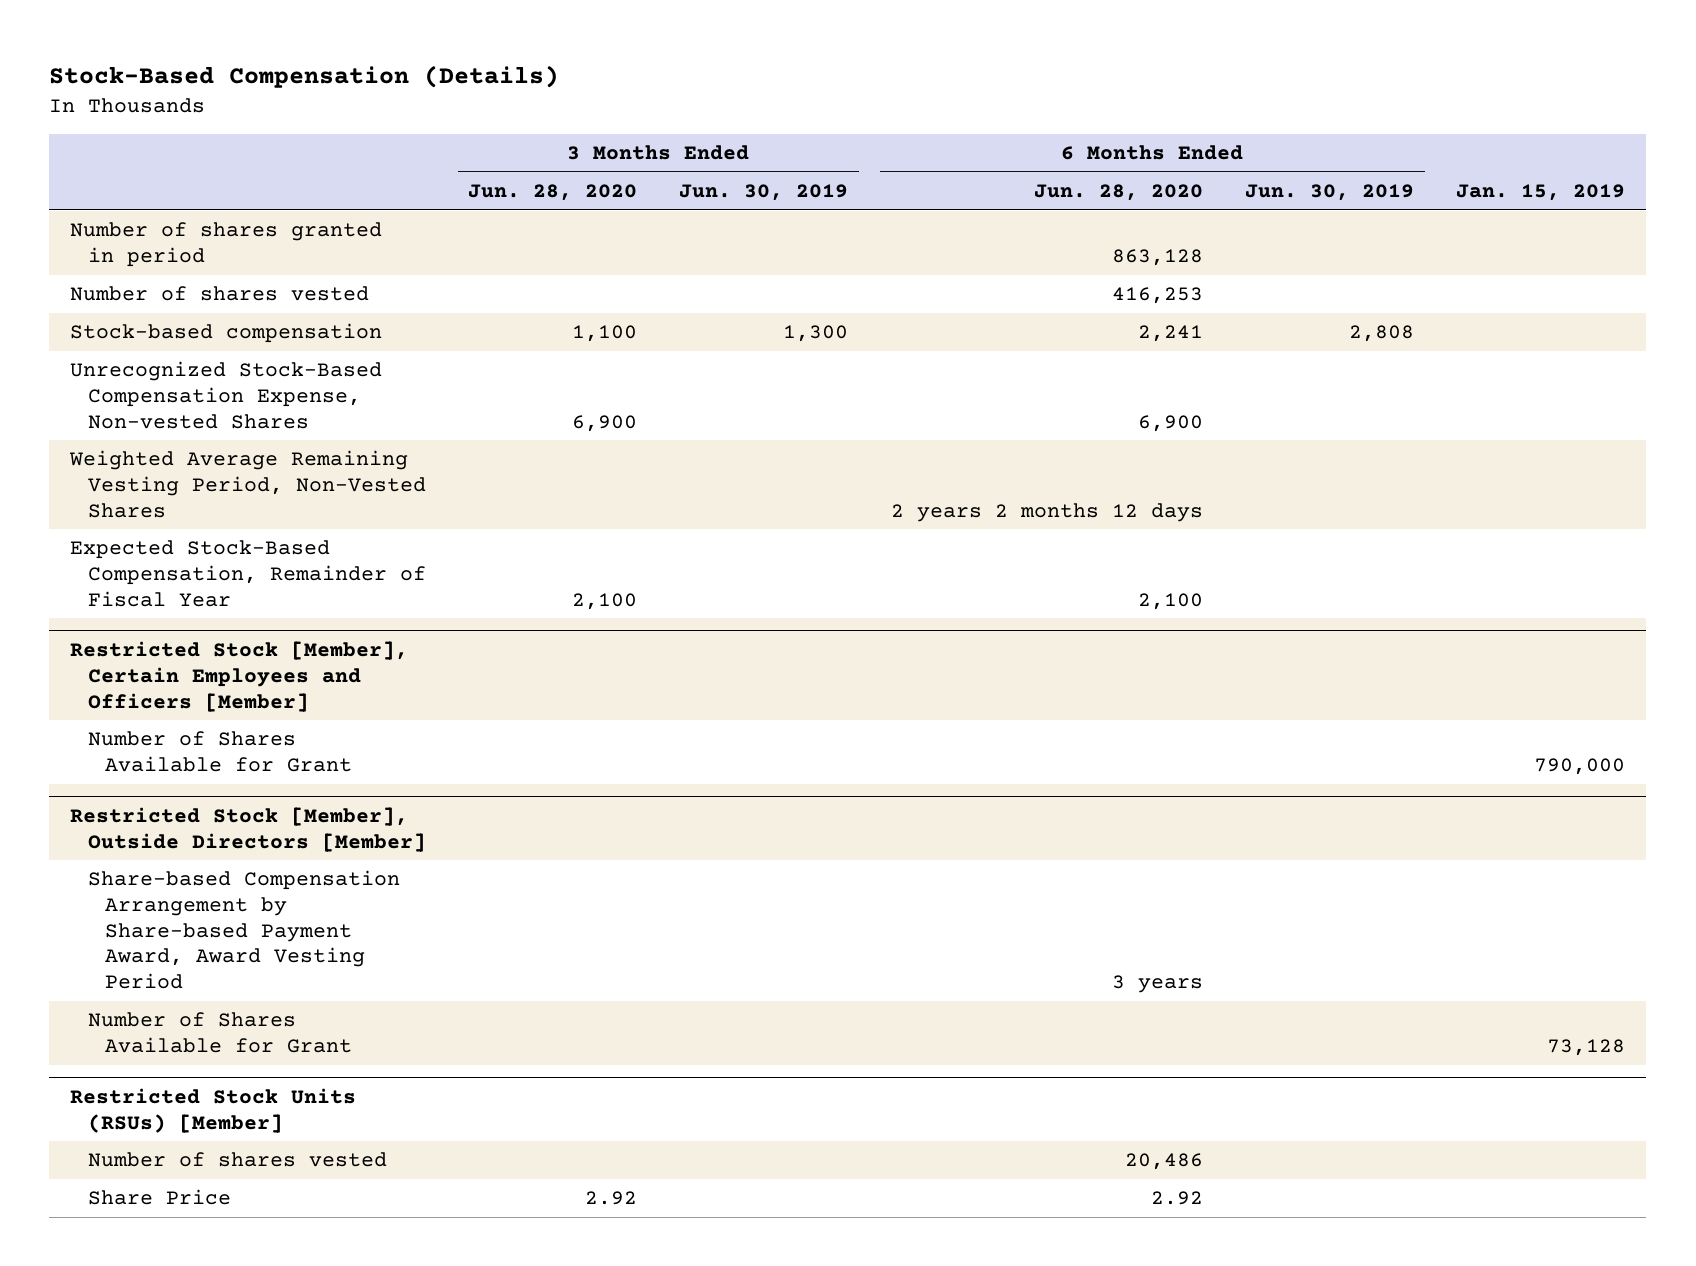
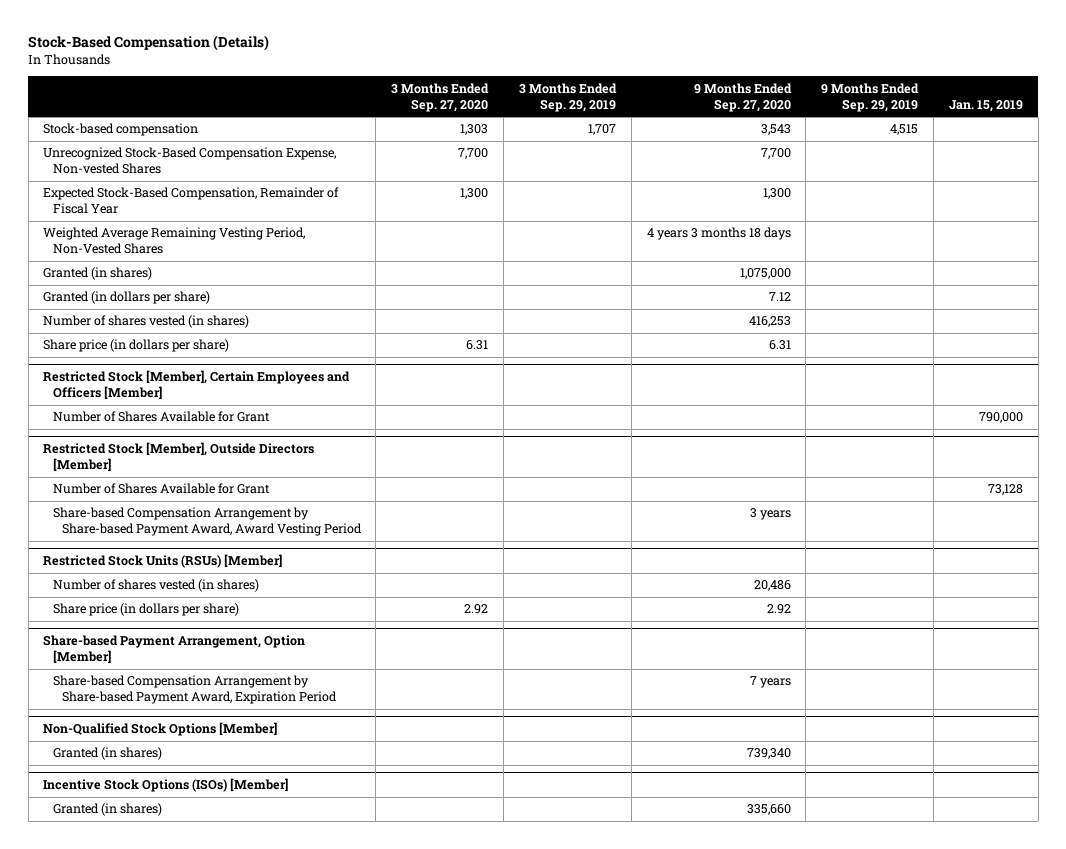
- | 3 Months Ended Jun. 28, 2020 | 3 Months Ended Jun. 30, 2019 | 6 Months Ended Jun. 28, 2020 | 6 Months Ended Jun. 30, 2019 | Jan. 15, 2019
+ | 3 Months Ended Sep. 27, 2020 | 3 Months Ended Sep. 29, 2019 | 9 Months Ended Sep. 27, 2020 | 9 Months Ended Sep. 29, 2019 | Jan. 15, 2019
- Number of shares granted in period | | | 863,128 | |
- Number of shares vested | | | 416,253 | |
moved down: Weighted Average Remaining Vesting Period, Non-Vested Shares | | | 4 years 3 months 18 days | |
+ Granted (in shares) | | | 1,075,000 | |
+ Granted (in dollars per share) | | | 7.12 | |
+ Number of shares vested (in shares) | | | 416,253 | |
+ Share price (in dollars per share) | 6.31 | | 6.31 | |
@ Restricted Stock [Member], Outside Directors [Member]
moved down: Share-based Compensation Arrangement by Share-based Payment Award, Award Vesting Period | | | 3 years | |
@ Restricted Stock Units (RSUs) [Member]
- Number of shares vested | | | 20,486 | |
- Share Price | 2.92 | | 2.92 | |
+ Number of shares vested (in shares) | | | 20,486 | |
+ Share price (in dollars per share) | 2.92 | | 2.92 | |
+ Share-based Payment Arrangement, Option [Member]
+ Share-based Compensation Arrangement by Share-based Payment Award, Expiration Period | | | 7 years | |
+ Non-Qualified Stock Options [Member]
+ Granted (in shares) | | | 739,340 | |
+ Incentive Stock Options (ISOs) [Member]
+ Granted (in shares) | | | 335,660 | |

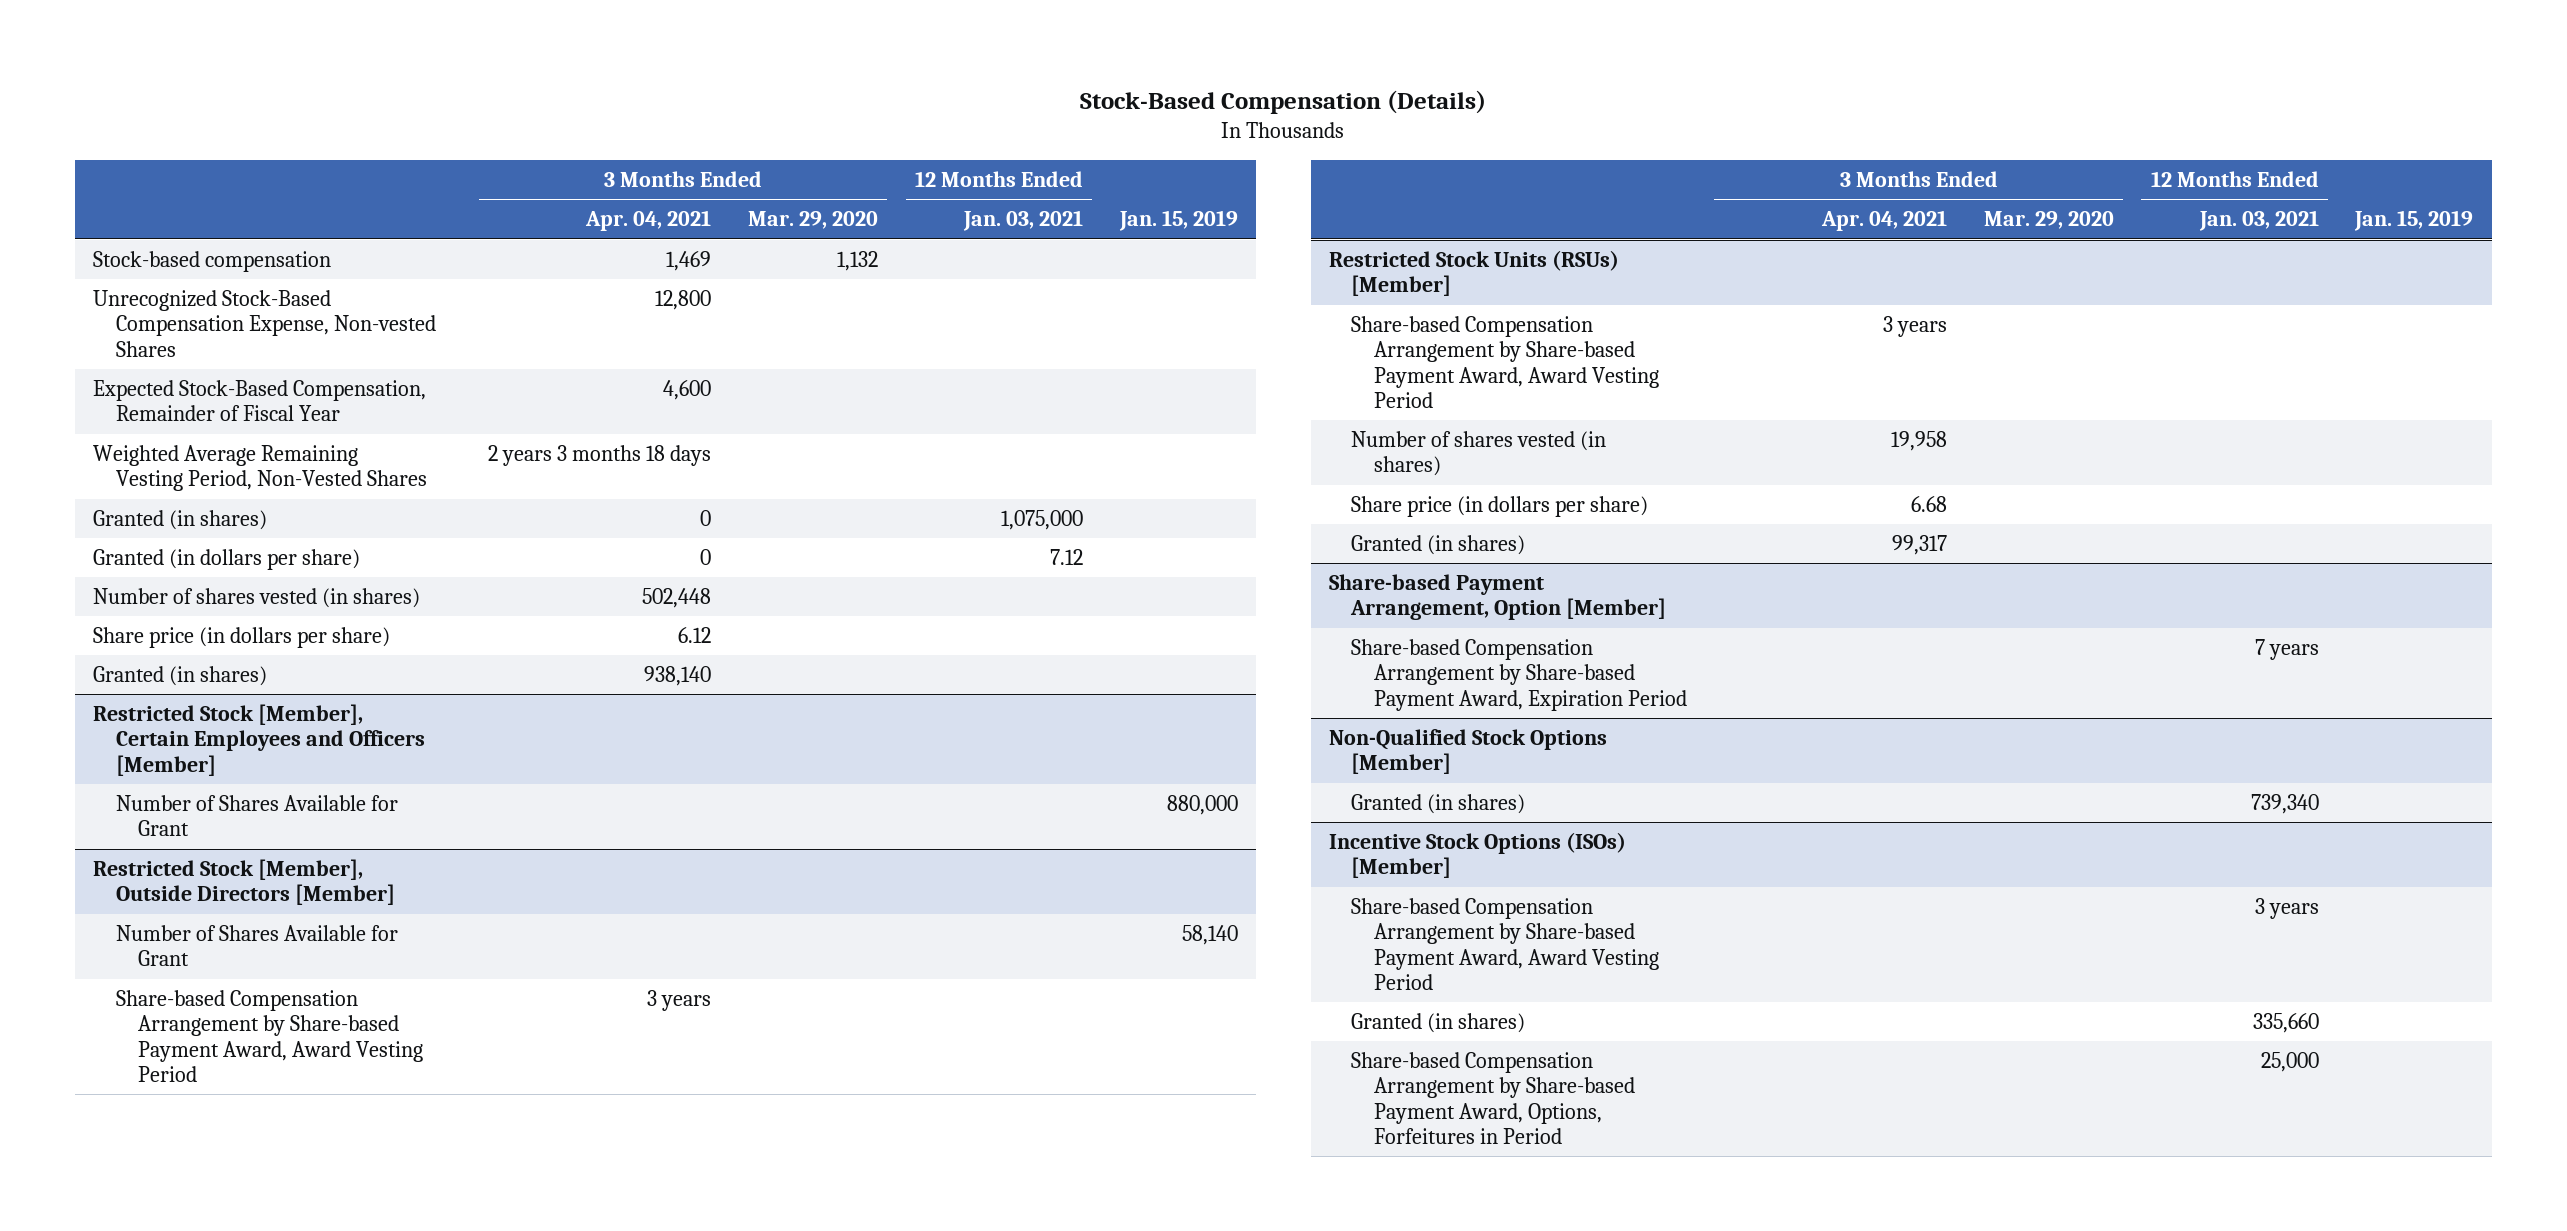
- | 3 Months Ended Sep. 27, 2020 | 3 Months Ended Sep. 29, 2019 | 9 Months Ended Sep. 27, 2020 | 9 Months Ended Sep. 29, 2019 | Jan. 15, 2019
+ | 3 Months Ended Apr. 04, 2021 | 3 Months Ended Mar. 29, 2020 | 12 Months Ended Jan. 03, 2021 | Jan. 15, 2019
+ Granted (in shares) | 938,140 | | |
@ Restricted Stock [Member], Certain Employees and Officers [Member]
- Number of Shares Available for Grant | | | | | 790,000
+ Number of Shares Available for Grant | | | | 880,000
@ Restricted Stock [Member], Outside Directors [Member]
- Number of Shares Available for Grant | | | | | 73,128
+ Number of Shares Available for Grant | | | | 58,140
@ Restricted Stock Units (RSUs) [Member]
+ Share-based Compensation Arrangement by Share-based Payment Award, Award Vesting Period | 3 years | | |
+ Granted (in shares) | 99,317 | | |
@ Incentive Stock Options (ISOs) [Member]
+ Share-based Compensation Arrangement by Share-based Payment Award, Award Vesting Period | | | 3 years |
+ Share-based Compensation Arrangement by Share-based Payment Award, Options, Forfeitures in Period | | | 25,000 |

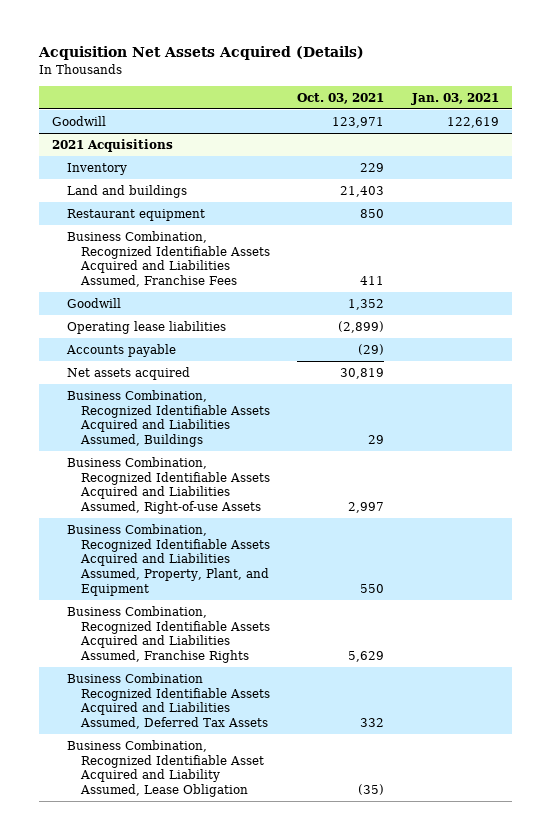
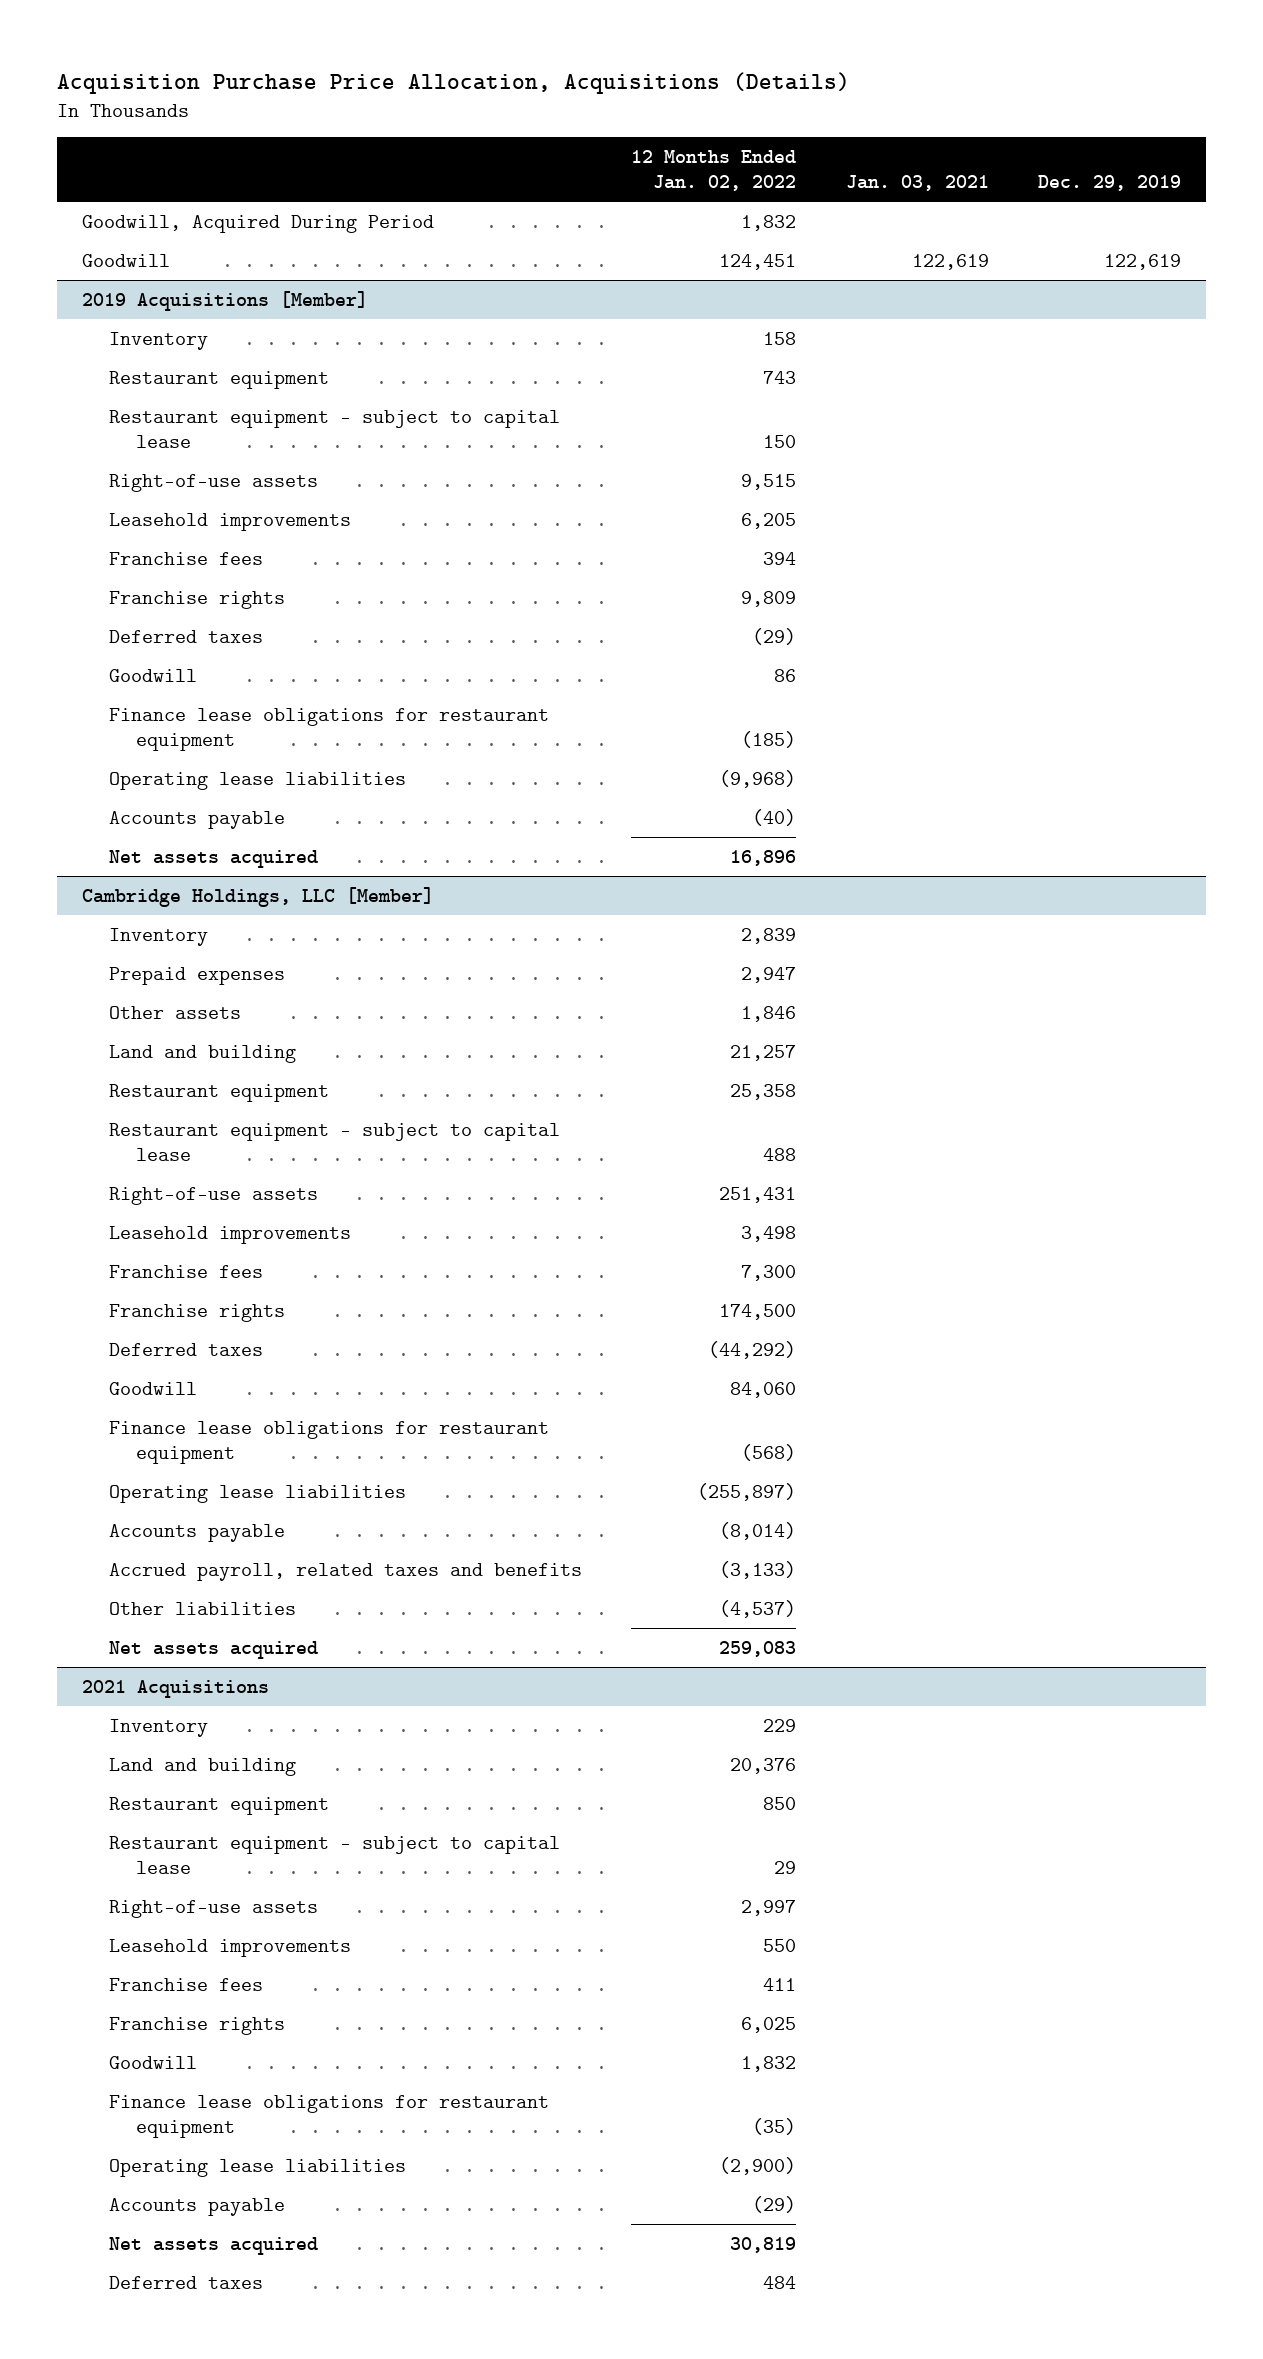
- Acquisition Net Assets Acquired (Details)
+ Acquisition Purchase Price Allocation, Acquisitions (Details)
- | Oct. 03, 2021 | Jan. 03, 2021
+ | 12 Months Ended Jan. 02, 2022 | Jan. 03, 2021 | Dec. 29, 2019
+ Goodwill, Acquired During Period | 1,832 | |
+ 2019 Acquisitions [Member]
+ Inventory | 158 | |
+ Restaurant equipment | 743 | |
+ Restaurant equipment - subject to capital lease | 150 | |
+ Right-of-use assets | 9,515 | |
+ Leasehold improvements | 6,205 | |
+ Franchise fees | 394 | |
+ Franchise rights | 9,809 | |
+ Deferred taxes | (29) | |
+ Goodwill | 86 | |
+ Finance lease obligations for restaurant equipment | (185) | |
+ Operating lease liabilities | (9,968) | |
+ Accounts payable | (40) | |
+ Net assets acquired | 16,896 | |
+ Cambridge Holdings, LLC [Member]
+ Inventory | 2,839 | |
+ Prepaid expenses | 2,947 | |
+ Other assets | 1,846 | |
+ Land and building | 21,257 | |
+ Restaurant equipment | 25,358 | |
+ Restaurant equipment - subject to capital lease | 488 | |
+ Right-of-use assets | 251,431 | |
+ Leasehold improvements | 3,498 | |
+ Franchise fees | 7,300 | |
+ Franchise rights | 174,500 | |
+ Deferred taxes | (44,292) | |
+ Goodwill | 84,060 | |
+ Finance lease obligations for restaurant equipment | (568) | |
+ Operating lease liabilities | (255,897) | |
+ Accounts payable | (8,014) | |
+ Accrued payroll, related taxes and benefits | (3,133) | |
+ Other liabilities | (4,537) | |
+ Net assets acquired | 259,083 | |
@ 2021 Acquisitions
- Land and buildings | 21,403 |
+ Land and building | 20,376 | |
- Business Combination, Recognized Identifiable Assets Acquired and Liabilities Assumed, Franchise Fees | 411 |
+ Restaurant equipment - subject to capital lease | 29 | |
+ Right-of-use assets | 2,997 | |
+ Leasehold improvements | 550 | |
+ Franchise fees | 411 | |
+ Franchise rights | 6,025 | |
+ Finance lease obligations for restaurant equipment | (35) | |
- Business Combination, Recognized Identifiable Assets Acquired and Liabilities Assumed, Buildings | 29 |
- Business Combination, Recognized Identifiable Assets Acquired and Liabilities Assumed, Right-of-use Assets | 2,997 |
- Business Combination, Recognized Identifiable Assets Acquired and Liabilities Assumed, Property, Plant, and Equipment | 550 |
- Business Combination, Recognized Identifiable Assets Acquired and Liabilities Assumed, Franchise Rights | 5,629 |
- Business Combination Recognized Identifiable Assets Acquired and Liabilities Assumed, Deferred Tax Assets | 332 |
- Business Combination, Recognized Identifiable Asset Acquired and Liability Assumed, Lease Obligation | (35) |
+ Deferred taxes | 484 | |

